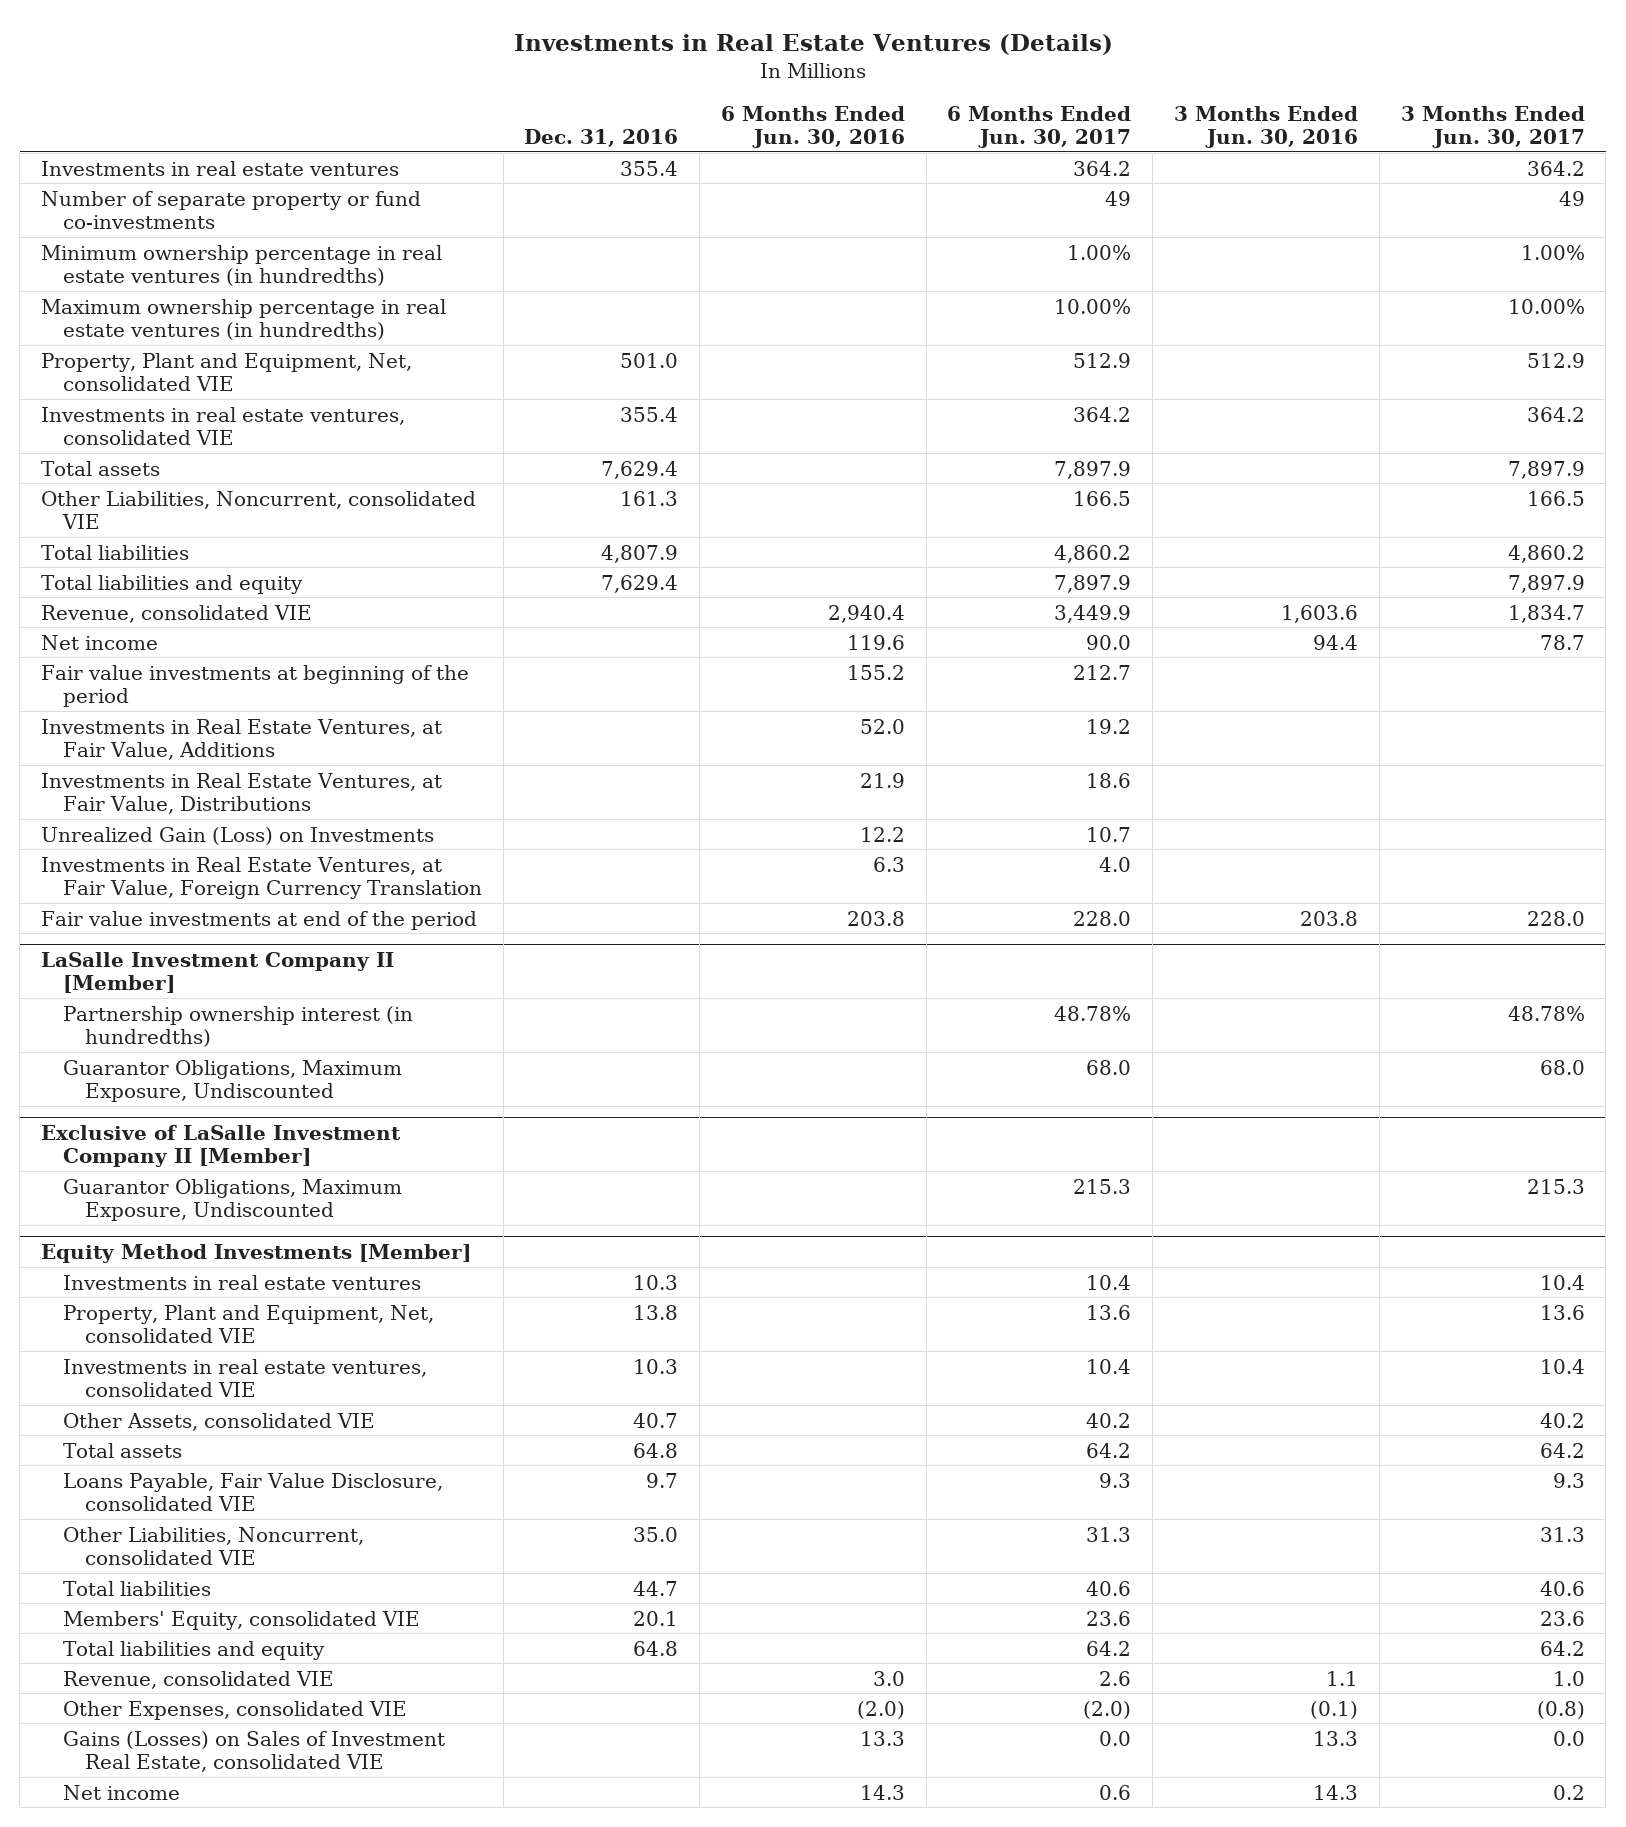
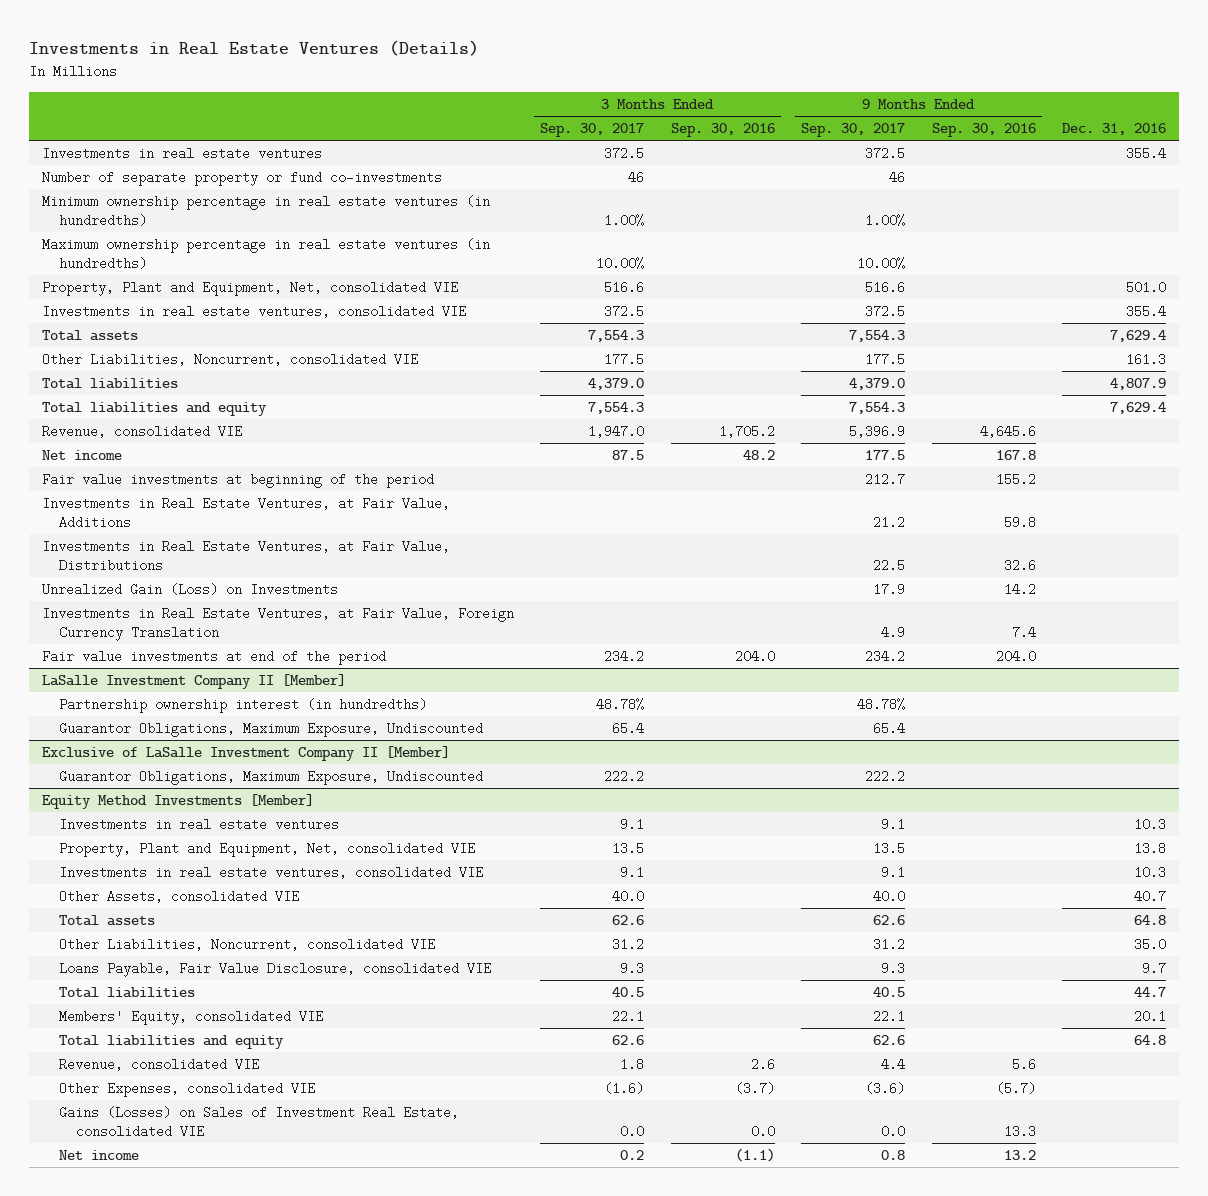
- | Dec. 31, 2016 | 6 Months Ended Jun. 30, 2016 | 6 Months Ended Jun. 30, 2017 | 3 Months Ended Jun. 30, 2016 | 3 Months Ended Jun. 30, 2017
+ | 3 Months Ended Sep. 30, 2017 | 3 Months Ended Sep. 30, 2016 | 9 Months Ended Sep. 30, 2017 | 9 Months Ended Sep. 30, 2016 | Dec. 31, 2016
@ Equity Method Investments [Member]
moved down: Loans Payable, Fair Value Disclosure, consolidated VIE | 9.3 | | 9.3 | | 9.7

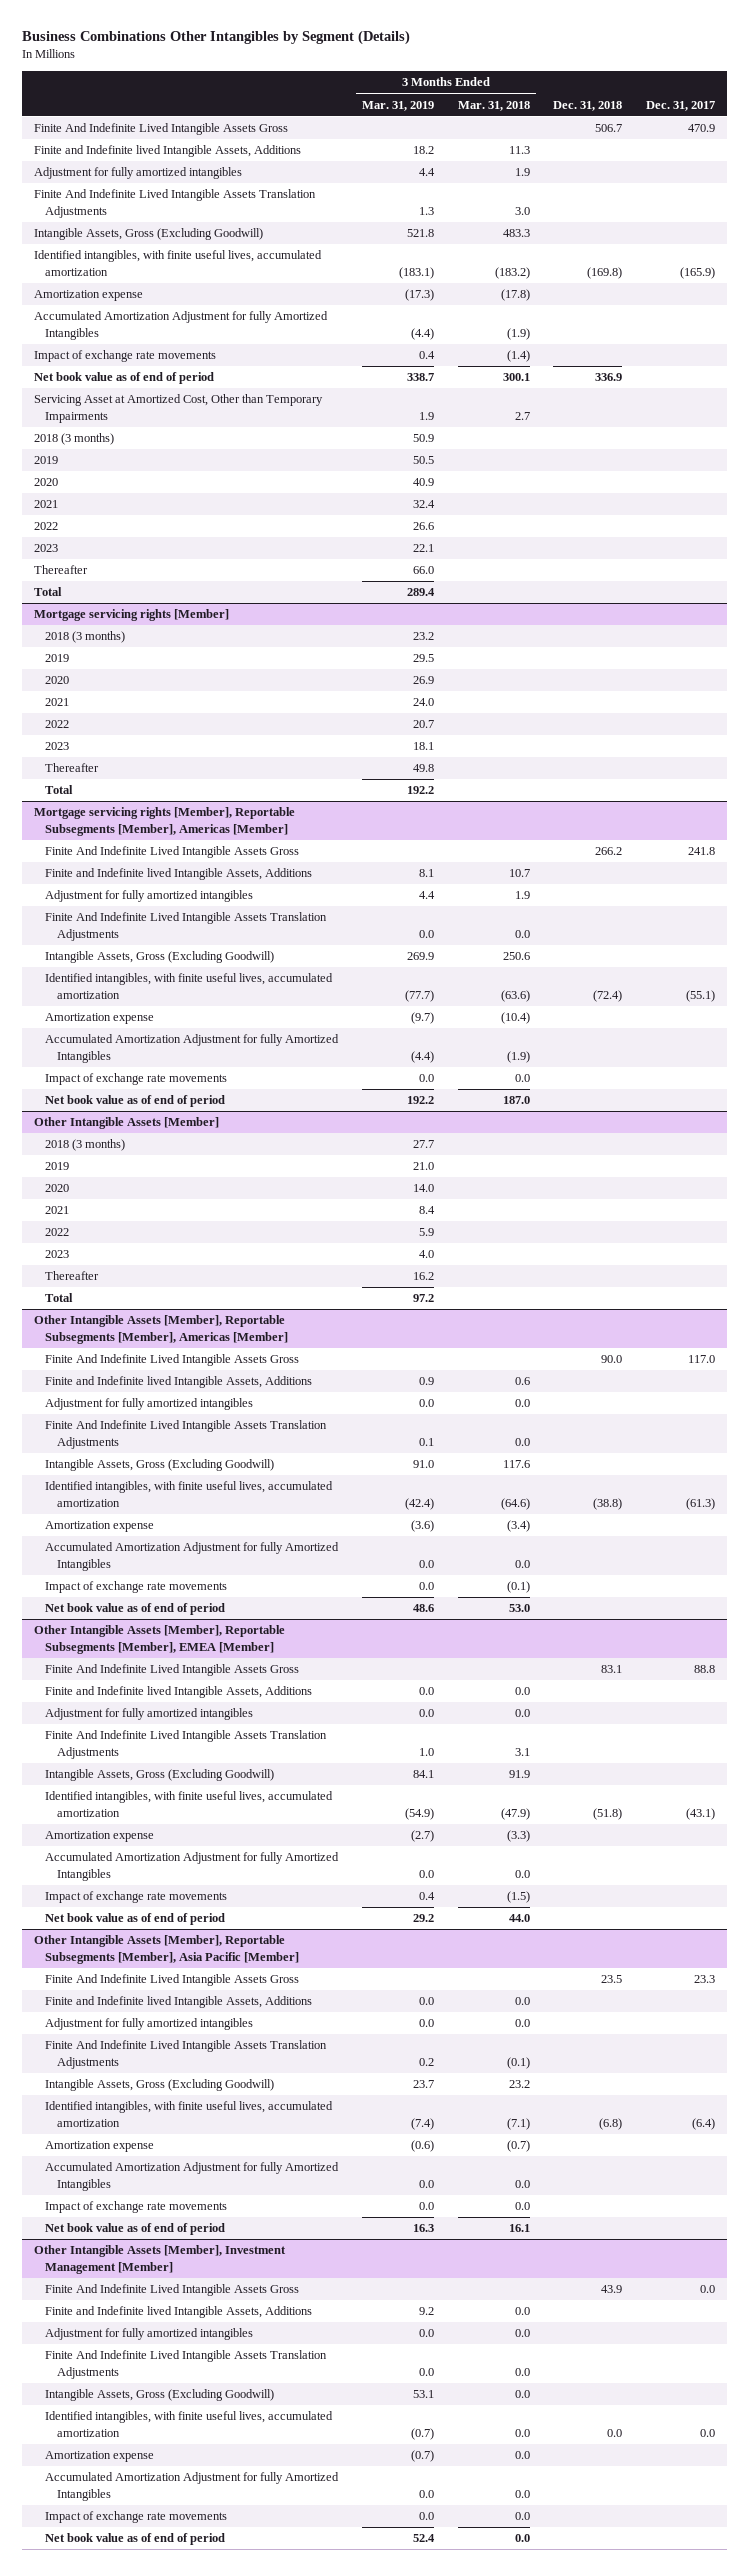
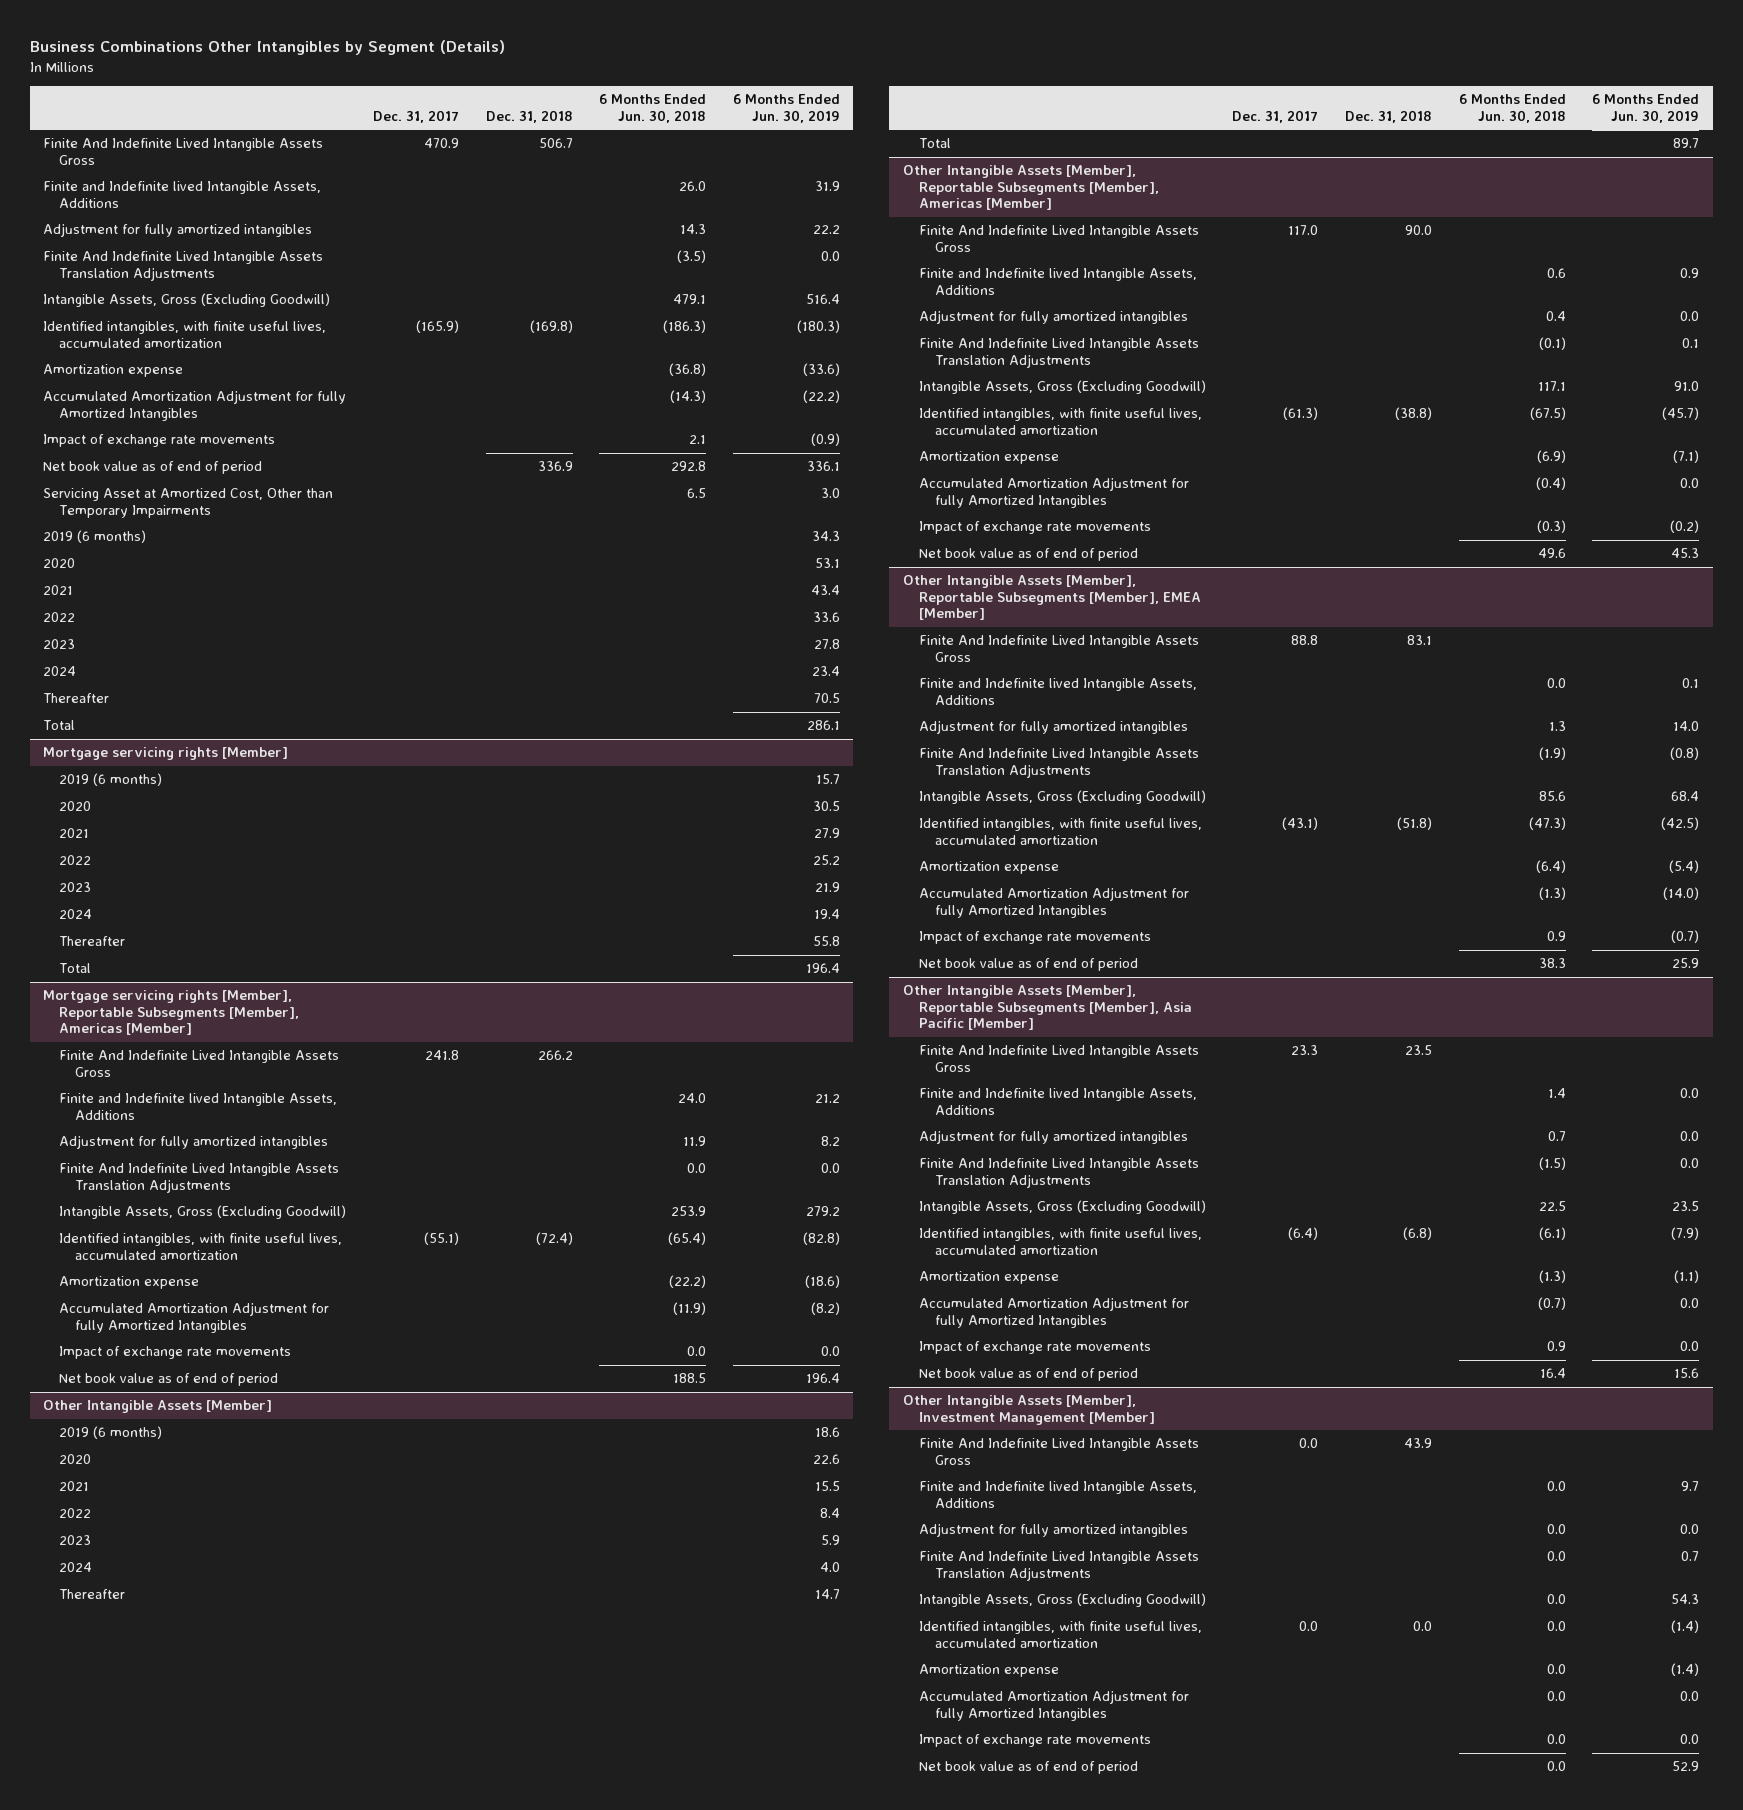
- | 3 Months Ended Mar. 31, 2019 | 3 Months Ended Mar. 31, 2018 | Dec. 31, 2018 | Dec. 31, 2017
+ | Dec. 31, 2017 | Dec. 31, 2018 | 6 Months Ended Jun. 30, 2018 | 6 Months Ended Jun. 30, 2019
- 2018 (3 months) | 50.9 | | |
- 2019 | 50.5 | | |
+ 2019 (6 months) | | | | 34.3
+ 2024 | | | | 23.4
@ Mortgage servicing rights [Member]
- 2018 (3 months) | 23.2 | | |
- 2019 | 29.5 | | |
+ 2019 (6 months) | | | | 15.7
+ 2024 | | | | 19.4
@ Other Intangible Assets [Member]
- 2018 (3 months) | 27.7 | | |
- 2019 | 21.0 | | |
+ 2019 (6 months) | | | | 18.6
+ 2024 | | | | 4.0

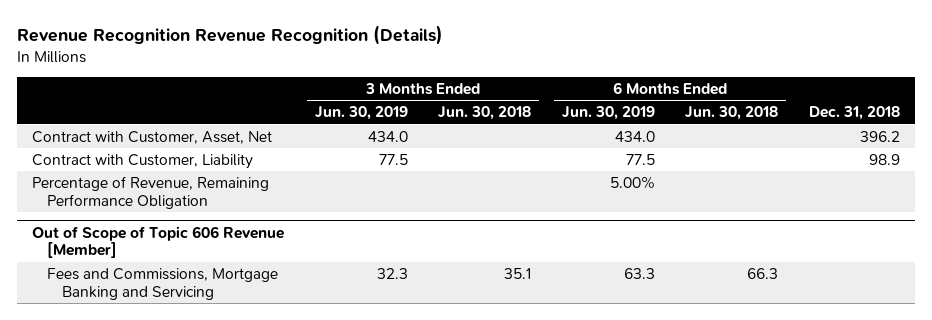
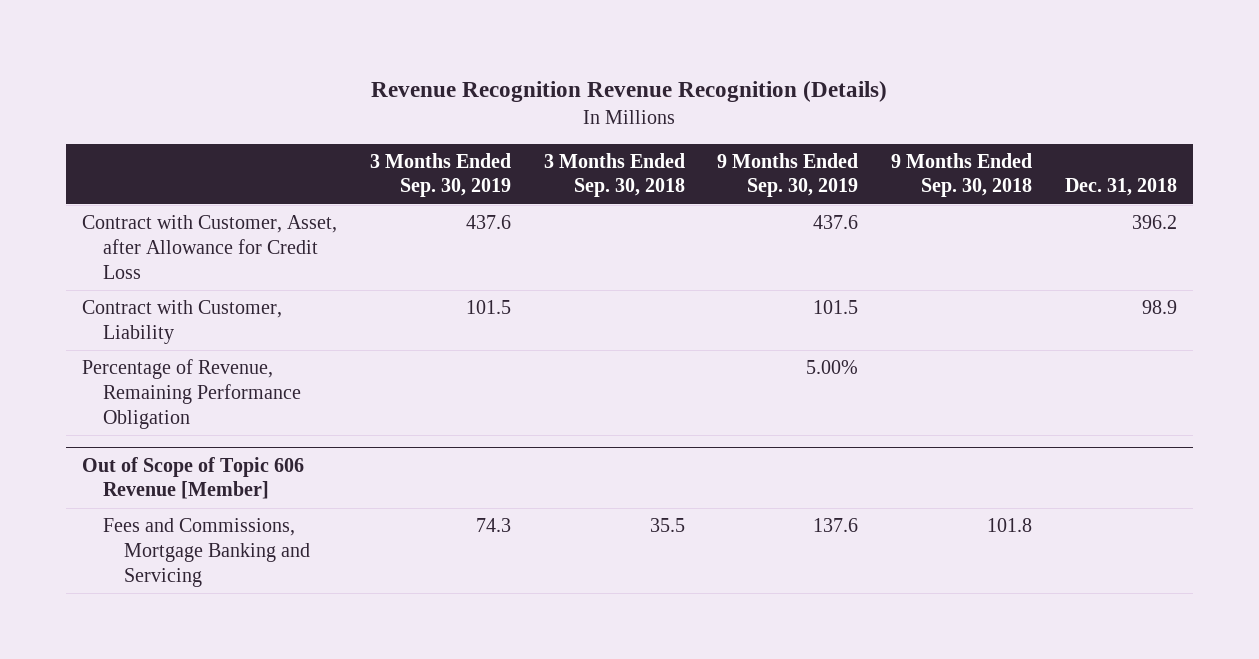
- | 3 Months Ended Jun. 30, 2019 | 3 Months Ended Jun. 30, 2018 | 6 Months Ended Jun. 30, 2019 | 6 Months Ended Jun. 30, 2018 | Dec. 31, 2018
+ | 3 Months Ended Sep. 30, 2019 | 3 Months Ended Sep. 30, 2018 | 9 Months Ended Sep. 30, 2019 | 9 Months Ended Sep. 30, 2018 | Dec. 31, 2018
- Contract with Customer, Asset, Net | 434.0 | | 434.0 | | 396.2
+ Contract with Customer, Asset, after Allowance for Credit Loss | 437.6 | | 437.6 | | 396.2

